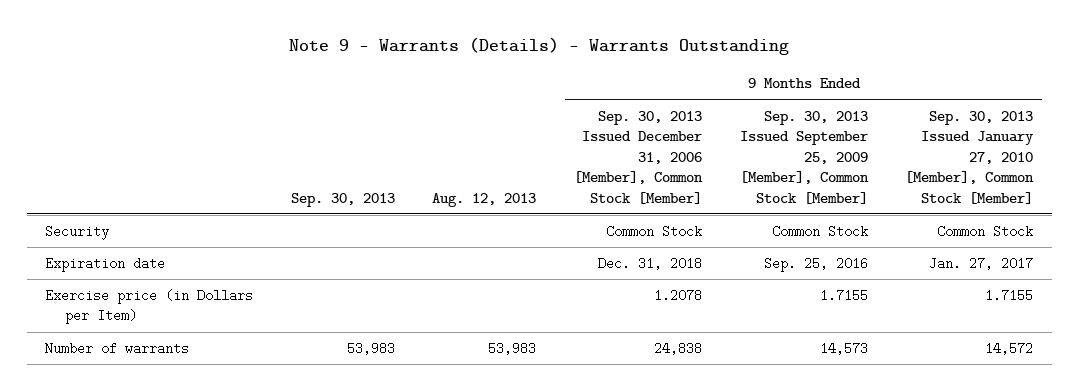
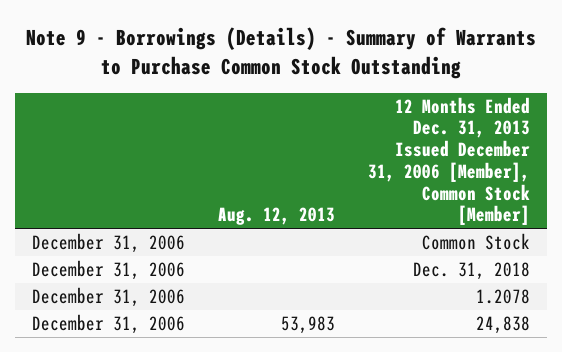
- Note 9 - Warrants (Details) - Warrants Outstanding
+ Note 9 - Borrowings (Details) - Summary of Warrants to Purchase Common Stock Outstanding
- | Sep. 30, 2013 | Aug. 12, 2013 | 9 Months Ended Sep. 30, 2013 Issued December 31, 2006 [Member], Common Stock [Member] | 9 Months Ended Sep. 30, 2013 Issued September 25, 2009 [Member], Common Stock [Member] | 9 Months Ended Sep. 30, 2013 Issued January 27, 2010 [Member], Common Stock [Member]
+ | Aug. 12, 2013 | 12 Months Ended Dec. 31, 2013 Issued December 31, 2006 [Member], Common Stock [Member]
- Security | | | Common Stock | Common Stock | Common Stock
- Expiration date | | | Dec. 31, 2018 | Sep. 25, 2016 | Jan. 27, 2017
- Exercise price (in Dollars per Item) | | | 1.2078 | 1.7155 | 1.7155
- Number of warrants | 53,983 | 53,983 | 24,838 | 14,573 | 14,572
+ December 31, 2006 | | Common Stock
+ December 31, 2006 | | Dec. 31, 2018
+ December 31, 2006 | | 1.2078
+ December 31, 2006 | 53,983 | 24,838

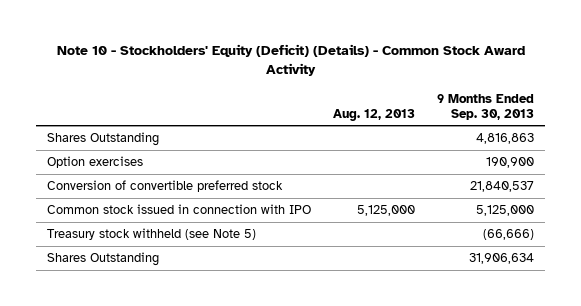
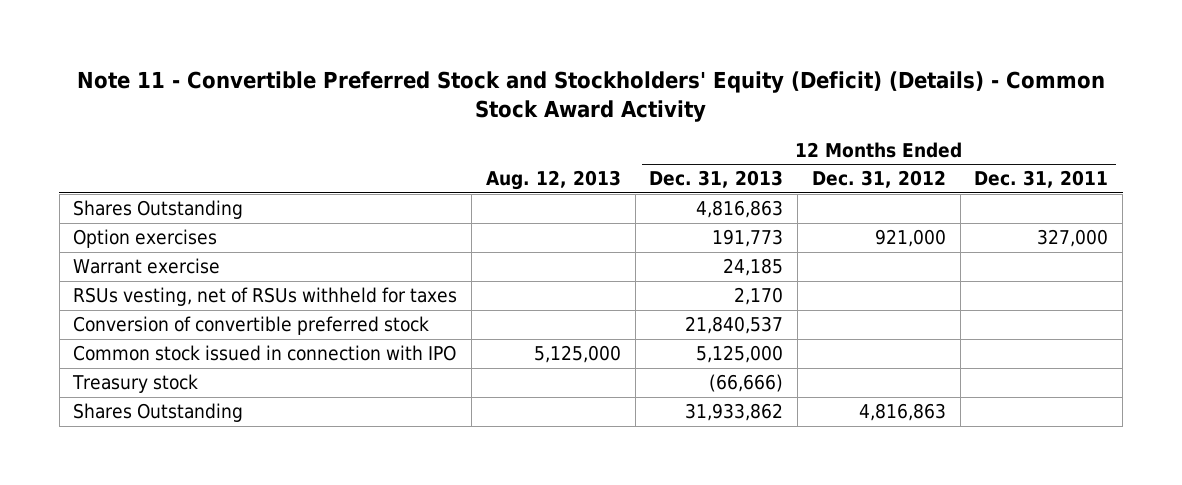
- Note 10 - Stockholders' Equity (Deficit) (Details) - Common Stock Award Activity
+ Note 11 - Convertible Preferred Stock and Stockholders' Equity (Deficit) (Details) - Common Stock Award Activity
- | Aug. 12, 2013 | 9 Months Ended Sep. 30, 2013
+ | Aug. 12, 2013 | 12 Months Ended Dec. 31, 2013 | 12 Months Ended Dec. 31, 2012 | 12 Months Ended Dec. 31, 2011
+ Warrant exercise | | 24,185 | |
+ RSUs vesting, net of RSUs withheld for taxes | | 2,170 | |
- Treasury stock withheld (see Note 5) | | (66,666)
+ Treasury stock | | (66,666) | |

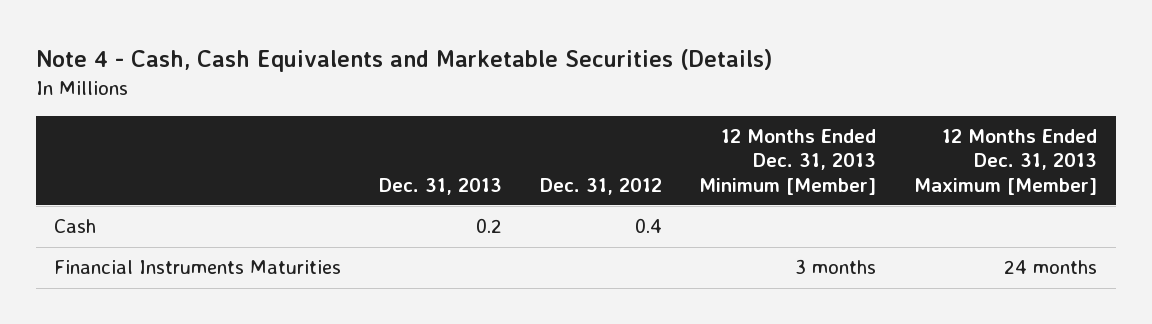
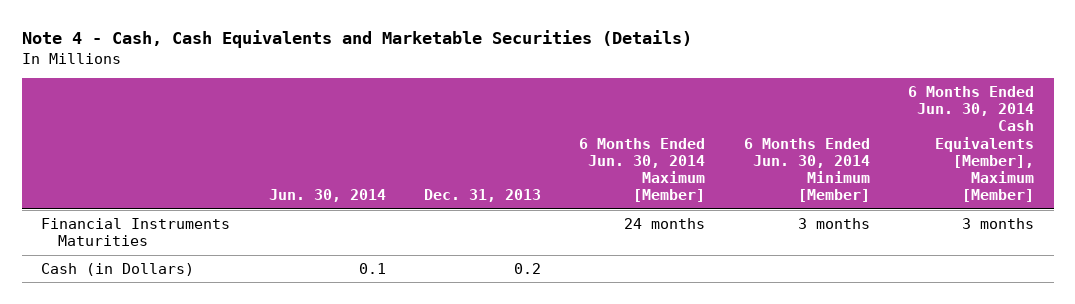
- | Dec. 31, 2013 | Dec. 31, 2012 | 12 Months Ended Dec. 31, 2013 Minimum [Member] | 12 Months Ended Dec. 31, 2013 Maximum [Member]
+ | Jun. 30, 2014 | Dec. 31, 2013 | 6 Months Ended Jun. 30, 2014 Maximum [Member] | 6 Months Ended Jun. 30, 2014 Minimum [Member] | 6 Months Ended Jun. 30, 2014 Cash Equivalents [Member], Maximum [Member]
- Cash | 0.2 | 0.4 | |
+ Cash (in Dollars) | 0.1 | 0.2 | | |

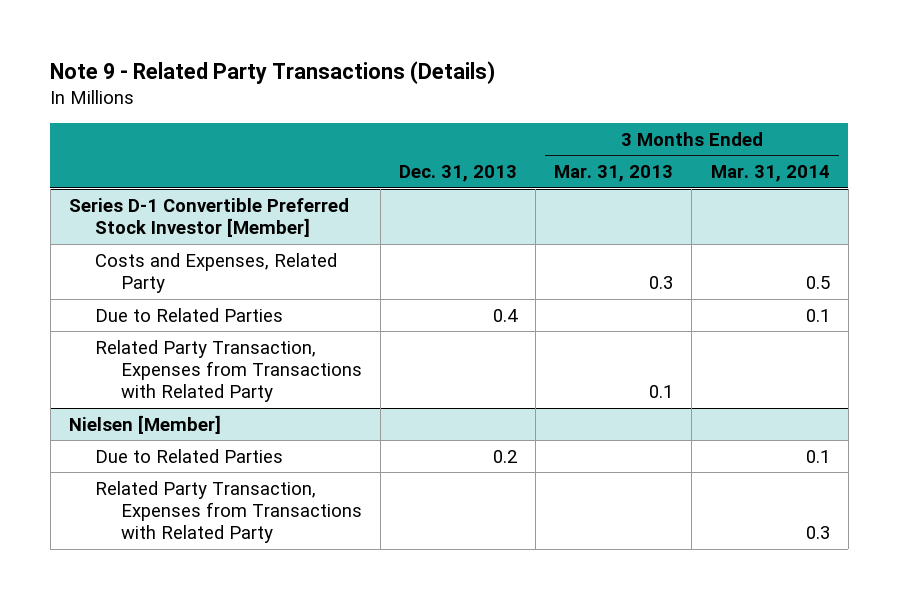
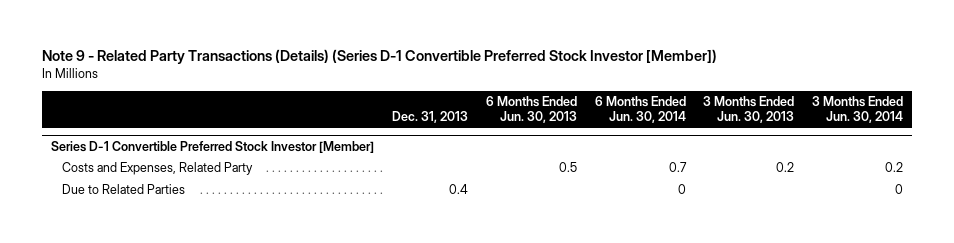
- Note 9 - Related Party Transactions (Details)
+ Note 9 - Related Party Transactions (Details) (Series D-1 Convertible Preferred Stock Investor [Member])
- | Dec. 31, 2013 | 3 Months Ended Mar. 31, 2013 | 3 Months Ended Mar. 31, 2014
+ | Dec. 31, 2013 | 6 Months Ended Jun. 30, 2013 | 6 Months Ended Jun. 30, 2014 | 3 Months Ended Jun. 30, 2013 | 3 Months Ended Jun. 30, 2014
@ Series D-1 Convertible Preferred Stock Investor [Member]
- Related Party Transaction, Expenses from Transactions with Related Party | | 0.1 |
- Nielsen [Member]
- Due to Related Parties | 0.2 | | 0.1
- Related Party Transaction, Expenses from Transactions with Related Party | | | 0.3

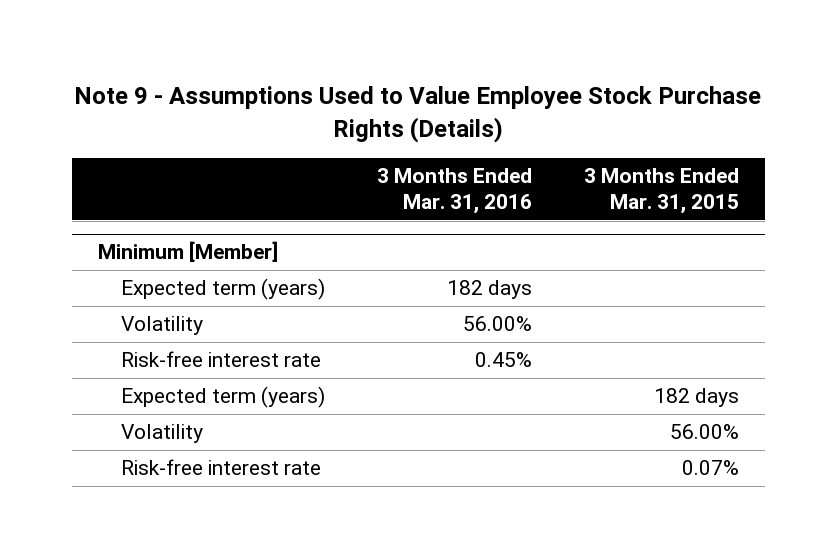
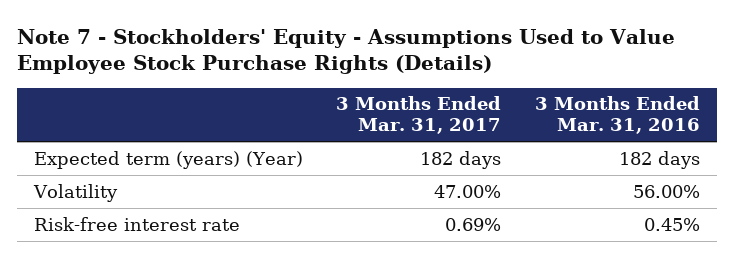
- Note 9 - Assumptions Used to Value Employee Stock Purchase Rights (Details)
+ Note 7 - Stockholders' Equity - Assumptions Used to Value Employee Stock Purchase Rights (Details)
- | 3 Months Ended Mar. 31, 2016 | 3 Months Ended Mar. 31, 2015
+ | 3 Months Ended Mar. 31, 2017 | 3 Months Ended Mar. 31, 2016
- Minimum [Member]
- Expected term (years) | 182 days |
+ Expected term (years) (Year) | 182 days | 182 days
- Expected term (years) | | 182 days
- Volatility | | 56.00%
- Risk-free interest rate | | 0.07%

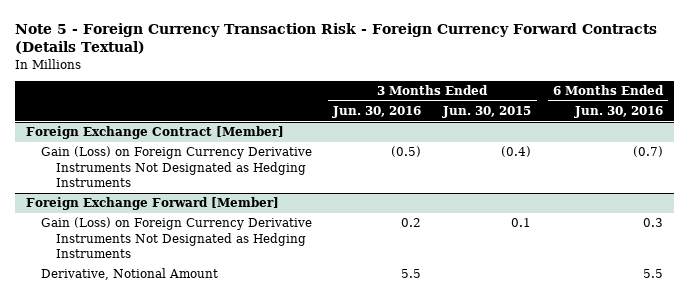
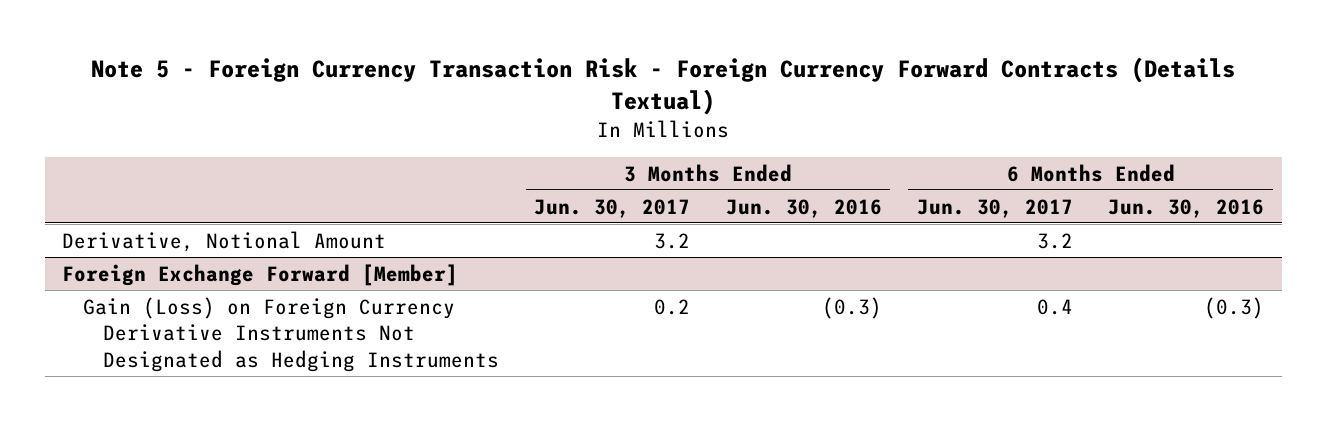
- | 3 Months Ended Jun. 30, 2016 | 3 Months Ended Jun. 30, 2015 | 6 Months Ended Jun. 30, 2016
+ | 3 Months Ended Jun. 30, 2017 | 3 Months Ended Jun. 30, 2016 | 6 Months Ended Jun. 30, 2017 | 6 Months Ended Jun. 30, 2016
- Foreign Exchange Contract [Member]
- Gain (Loss) on Foreign Currency Derivative Instruments Not Designated as Hedging Instruments | (0.5) | (0.4) | (0.7)
+ Derivative, Notional Amount | 3.2 | | 3.2 |
@ Foreign Exchange Forward [Member]
- Gain (Loss) on Foreign Currency Derivative Instruments Not Designated as Hedging Instruments | 0.2 | 0.1 | 0.3
- Derivative, Notional Amount | 5.5 | | 5.5
+ Gain (Loss) on Foreign Currency Derivative Instruments Not Designated as Hedging Instruments | 0.2 | (0.3) | 0.4 | (0.3)

